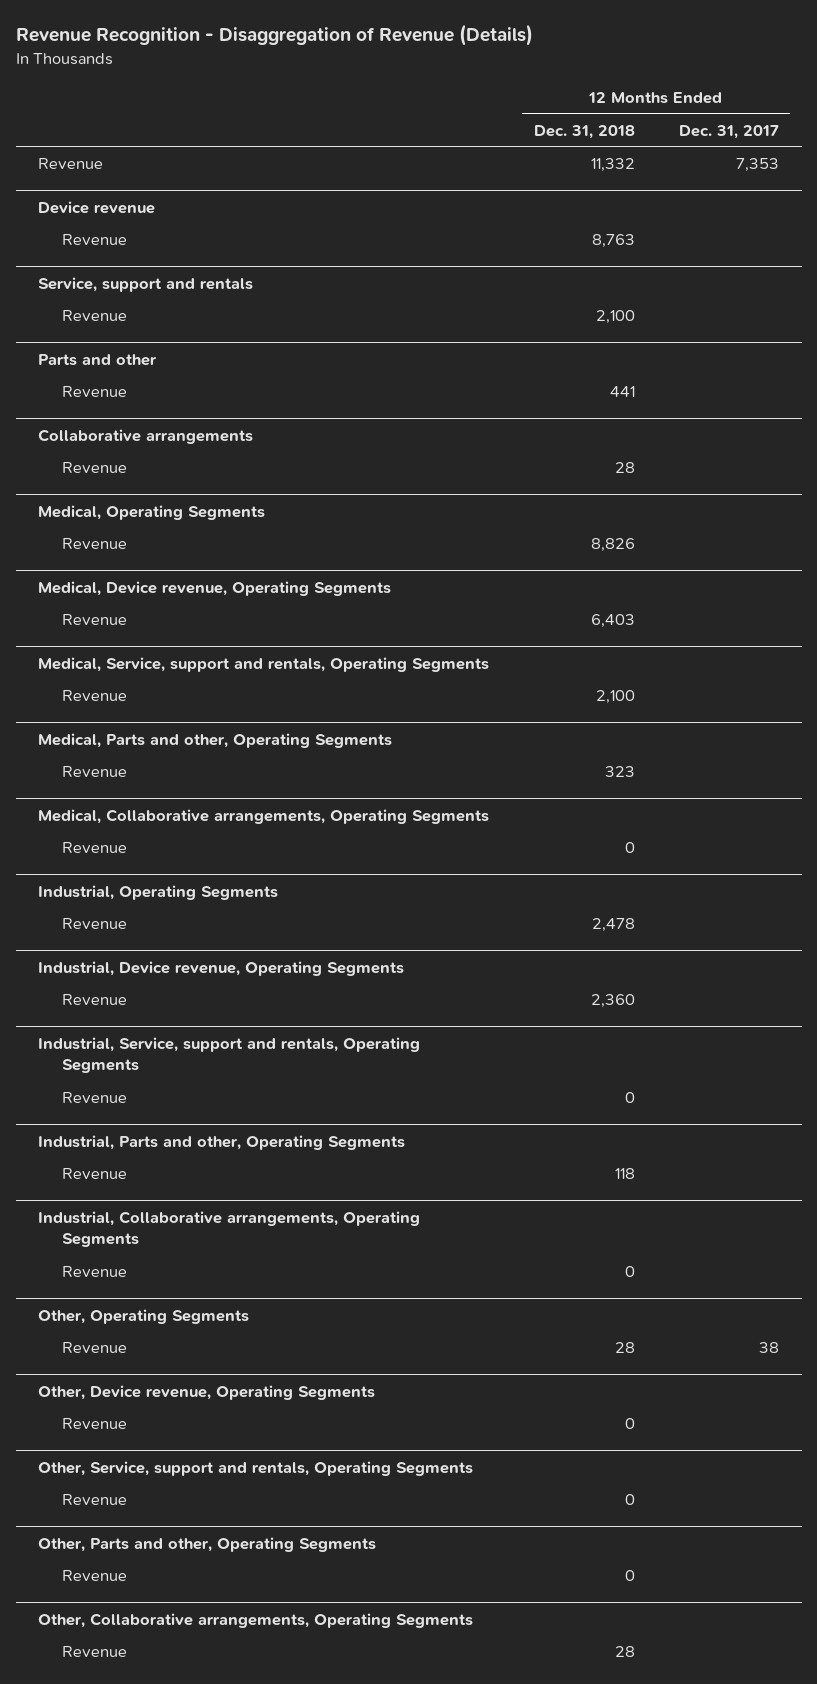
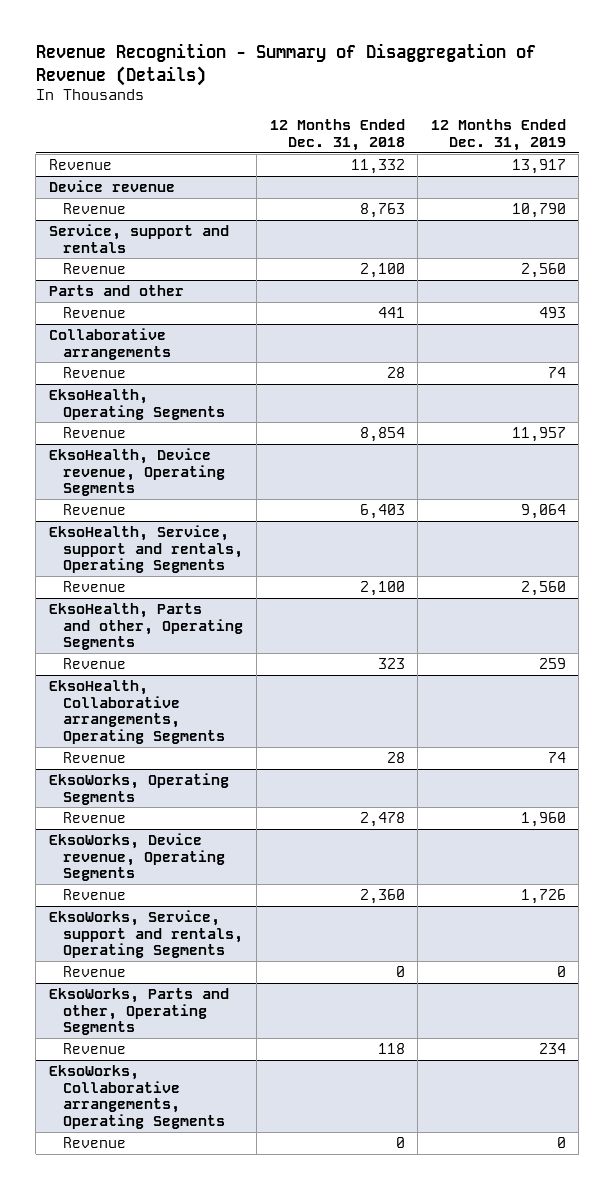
- Revenue Recognition - Disaggregation of Revenue (Details)
+ Revenue Recognition - Summary of Disaggregation of Revenue (Details)
- | 12 Months Ended Dec. 31, 2018 | 12 Months Ended Dec. 31, 2017
+ | 12 Months Ended Dec. 31, 2018 | 12 Months Ended Dec. 31, 2019
- Medical, Operating Segments
- Revenue | 8,826 |
- Medical, Device revenue, Operating Segments
+ EksoHealth, Operating Segments
+ Revenue | 8,854 | 11,957
+ EksoHealth, Device revenue, Operating Segments
- Medical, Service, support and rentals, Operating Segments
+ EksoHealth, Service, support and rentals, Operating Segments
- Medical, Parts and other, Operating Segments
+ EksoHealth, Parts and other, Operating Segments
- Medical, Collaborative arrangements, Operating Segments
- Revenue | 0 |
- Industrial, Operating Segments
+ EksoHealth, Collaborative arrangements, Operating Segments
+ Revenue | 28 | 74
+ EksoWorks, Operating Segments
- Industrial, Device revenue, Operating Segments
+ EksoWorks, Device revenue, Operating Segments
- Industrial, Service, support and rentals, Operating Segments
+ EksoWorks, Service, support and rentals, Operating Segments
- Industrial, Parts and other, Operating Segments
+ EksoWorks, Parts and other, Operating Segments
- Industrial, Collaborative arrangements, Operating Segments
- Revenue | 0 |
- Other, Operating Segments
- Revenue | 28 | 38
- Other, Device revenue, Operating Segments
- Revenue | 0 |
- Other, Service, support and rentals, Operating Segments
- Revenue | 0 |
- Other, Parts and other, Operating Segments
+ EksoWorks, Collaborative arrangements, Operating Segments
- Other, Collaborative arrangements, Operating Segments
- Revenue | 28 |

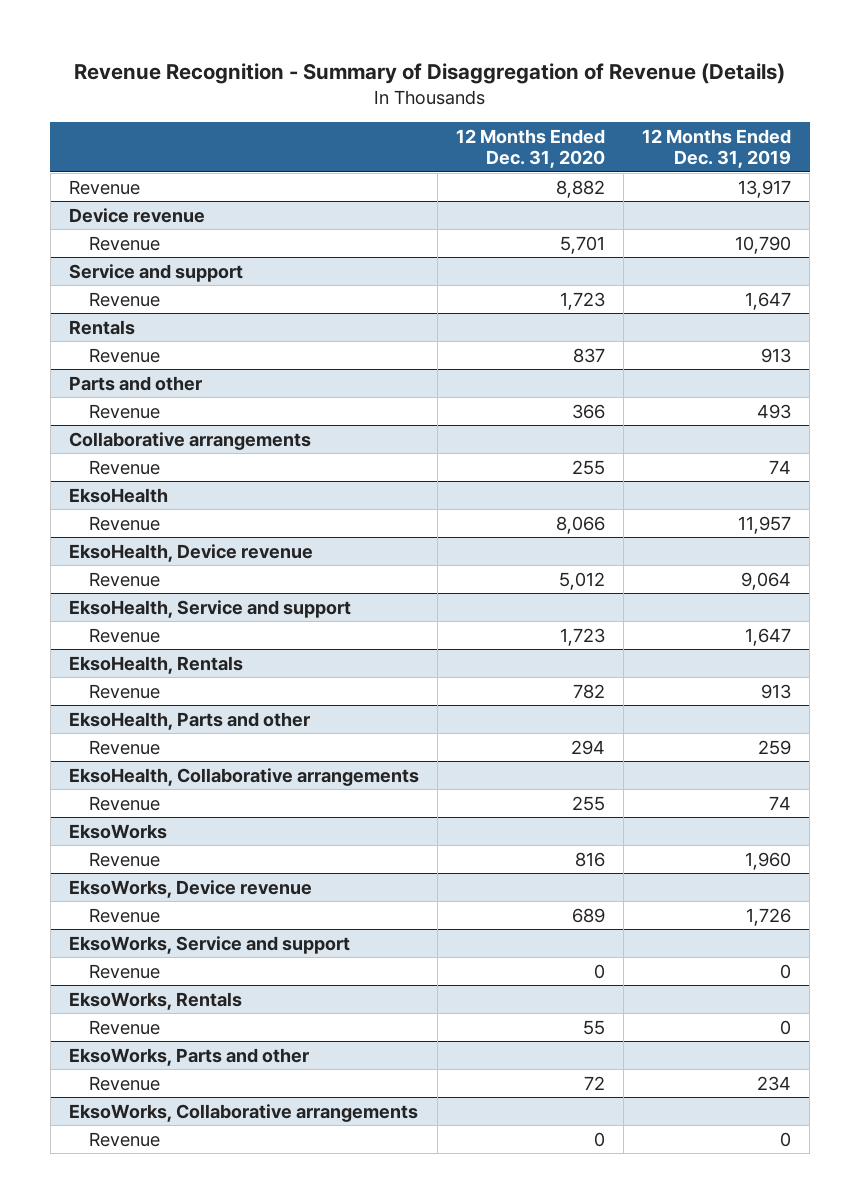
- | 12 Months Ended Dec. 31, 2018 | 12 Months Ended Dec. 31, 2019
+ | 12 Months Ended Dec. 31, 2020 | 12 Months Ended Dec. 31, 2019
- Service, support and rentals
- Revenue | 2,100 | 2,560
+ Service and support
+ Revenue | 1,723 | 1,647
+ Rentals
+ Revenue | 837 | 913
- EksoHealth, Operating Segments
+ EksoHealth
- EksoHealth, Device revenue, Operating Segments
+ EksoHealth, Device revenue
- EksoHealth, Service, support and rentals, Operating Segments
- Revenue | 2,100 | 2,560
- EksoHealth, Parts and other, Operating Segments
+ EksoHealth, Service and support
+ Revenue | 1,723 | 1,647
+ EksoHealth, Rentals
+ Revenue | 782 | 913
+ EksoHealth, Parts and other
- EksoHealth, Collaborative arrangements, Operating Segments
+ EksoHealth, Collaborative arrangements
- EksoWorks, Operating Segments
+ EksoWorks
- EksoWorks, Device revenue, Operating Segments
+ EksoWorks, Device revenue
- EksoWorks, Service, support and rentals, Operating Segments
+ EksoWorks, Service and support
- EksoWorks, Parts and other, Operating Segments
+ EksoWorks, Rentals
+ Revenue | 55 | 0
+ EksoWorks, Parts and other
- EksoWorks, Collaborative arrangements, Operating Segments
+ EksoWorks, Collaborative arrangements

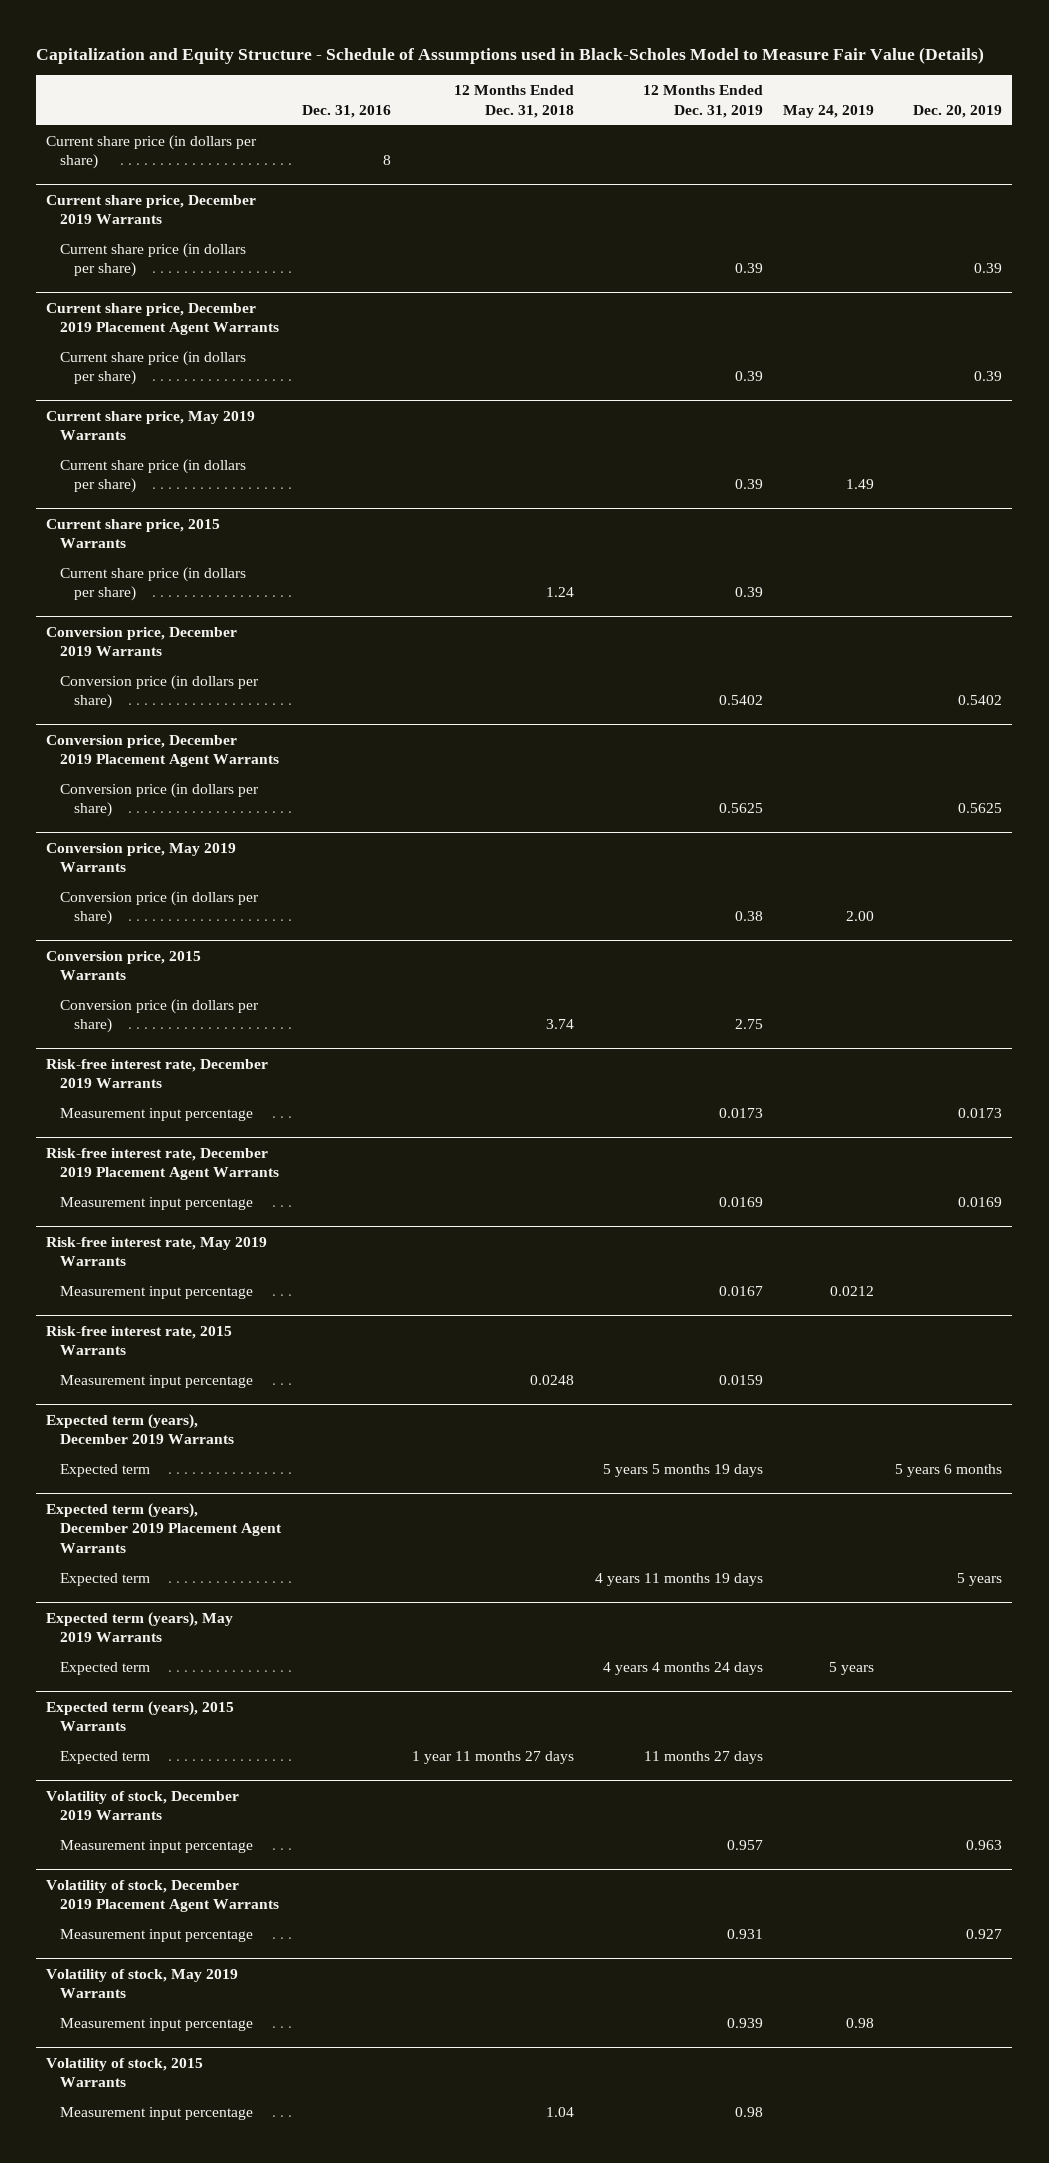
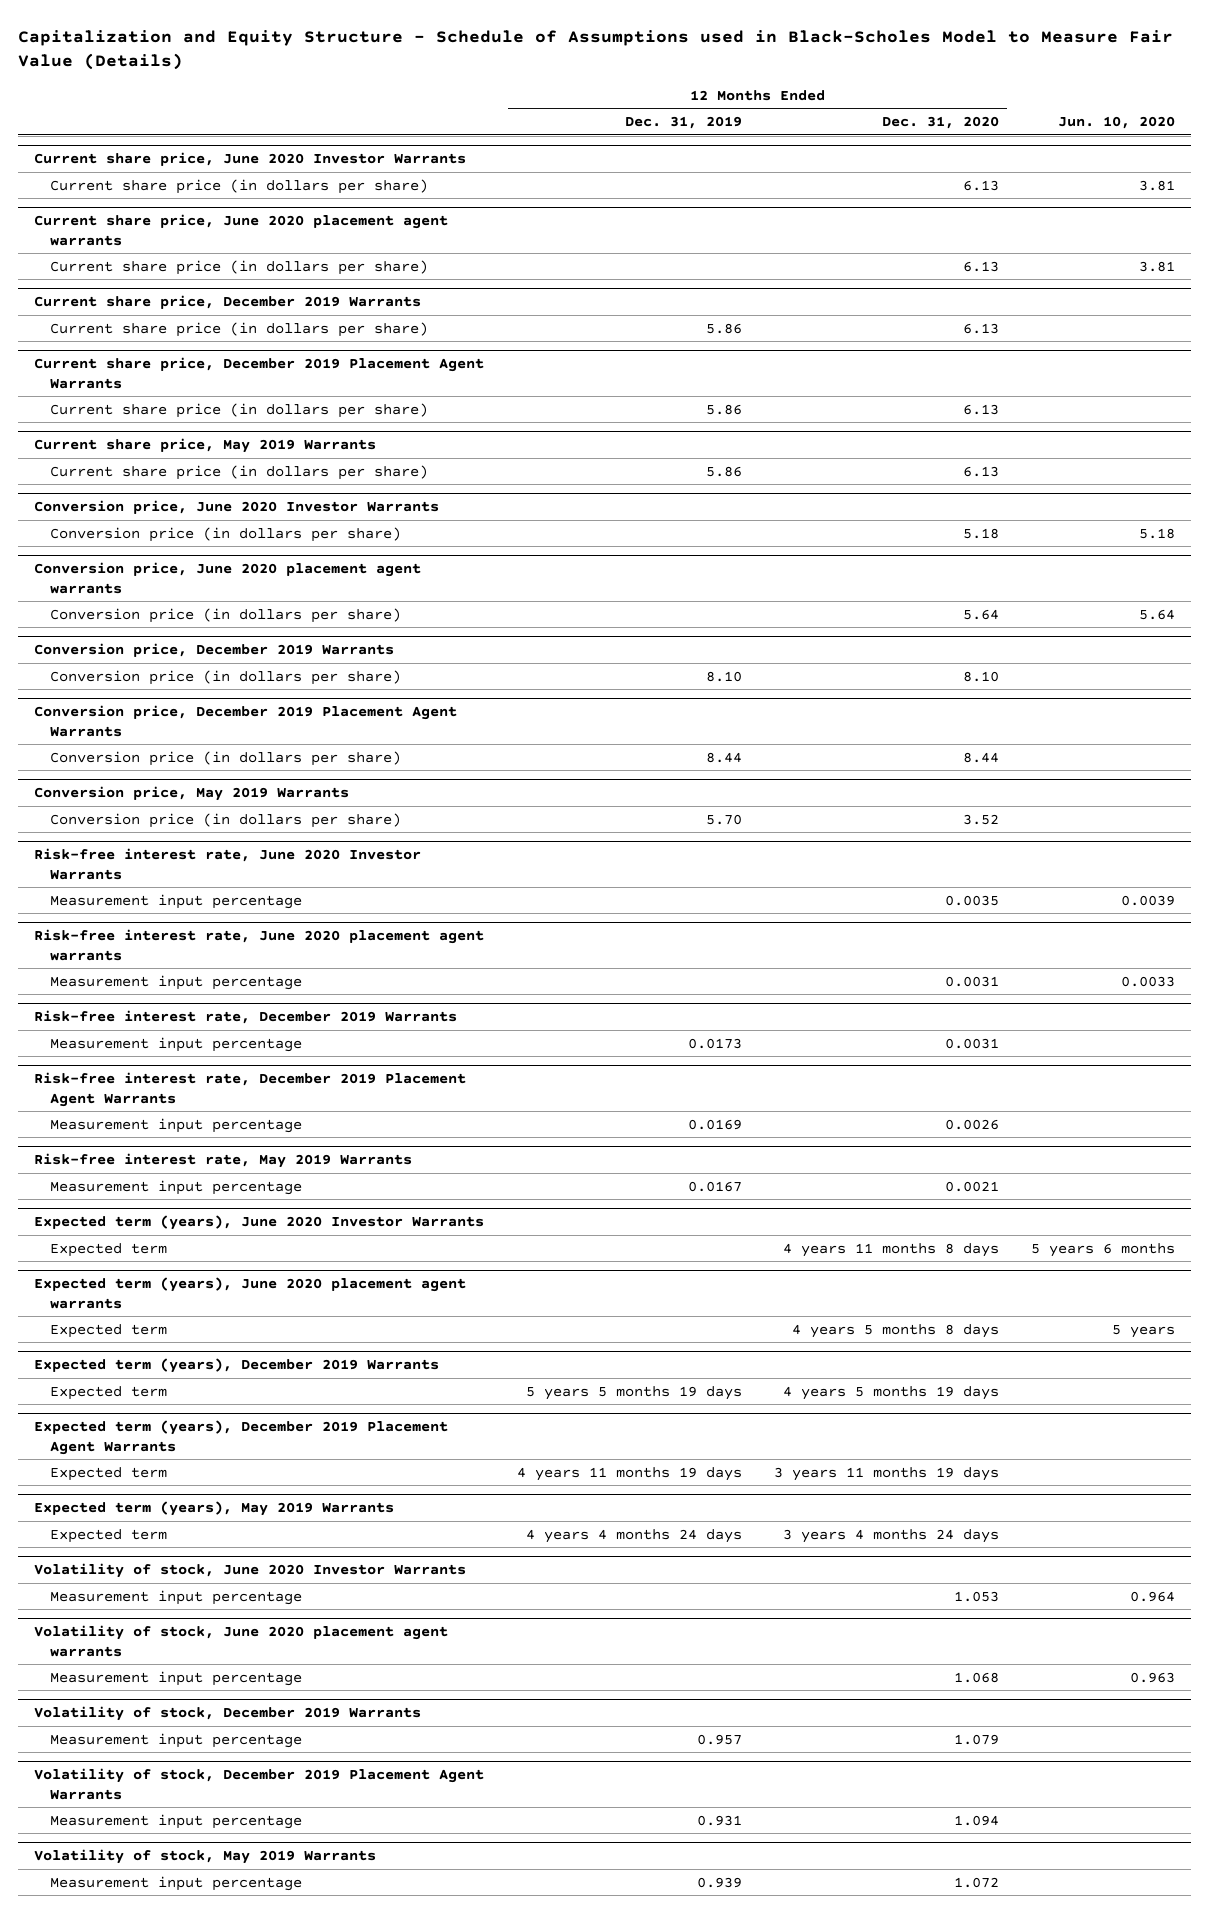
- | Dec. 31, 2016 | 12 Months Ended Dec. 31, 2018 | 12 Months Ended Dec. 31, 2019 | May 24, 2019 | Dec. 20, 2019
+ | 12 Months Ended Dec. 31, 2019 | 12 Months Ended Dec. 31, 2020 | Jun. 10, 2020
+ Current share price, June 2020 Investor Warrants
+ Current share price, June 2020 placement agent warrants
+ Current share price (in dollars per share) | | 6.13 | 3.81
@ Current share price, December 2019 Warrants
- Current share price (in dollars per share) | | | 0.39 | | 0.39
+ Current share price (in dollars per share) | 5.86 | 6.13 |
@ Current share price, December 2019 Placement Agent Warrants
- Current share price (in dollars per share) | | | 0.39 | | 0.39
+ Current share price (in dollars per share) | 5.86 | 6.13 |
@ Current share price, May 2019 Warrants
- Current share price (in dollars per share) | | | 0.39 | 1.49 |
- Current share price, 2015 Warrants
- Current share price (in dollars per share) | | 1.24 | 0.39 | |
@ Current share price, May 2019 Warrants
+ Current share price (in dollars per share) | 5.86 | 6.13 |
+ Conversion price, June 2020 Investor Warrants
+ Conversion price (in dollars per share) | | 5.18 | 5.18
+ Conversion price, June 2020 placement agent warrants
+ Conversion price (in dollars per share) | | 5.64 | 5.64
@ Conversion price, December 2019 Warrants
- Conversion price (in dollars per share) | | | 0.5402 | | 0.5402
+ Conversion price (in dollars per share) | 8.10 | 8.10 |
@ Conversion price, December 2019 Placement Agent Warrants
- Conversion price (in dollars per share) | | | 0.5625 | | 0.5625
+ Conversion price (in dollars per share) | 8.44 | 8.44 |
@ Conversion price, May 2019 Warrants
- Conversion price (in dollars per share) | | | 0.38 | 2.00 |
- Conversion price, 2015 Warrants
- Conversion price (in dollars per share) | | 3.74 | 2.75 | |
@ Conversion price, May 2019 Warrants
+ Conversion price (in dollars per share) | 5.70 | 3.52 |
+ Risk-free interest rate, June 2020 Investor Warrants
+ Measurement input percentage | | 0.0035 | 0.0039
+ Risk-free interest rate, June 2020 placement agent warrants
+ Measurement input percentage | | 0.0031 | 0.0033
- Risk-free interest rate, 2015 Warrants
- Measurement input percentage | | 0.0248 | 0.0159 | |
+ Expected term (years), June 2020 Investor Warrants
+ Expected term | | 4 years 11 months 8 days | 5 years 6 months
+ Expected term (years), June 2020 placement agent warrants
+ Expected term | | 4 years 5 months 8 days | 5 years
- Expected term (years), 2015 Warrants
- Expected term | | 1 year 11 months 27 days | 11 months 27 days | |
+ Volatility of stock, June 2020 Investor Warrants
+ Measurement input percentage | | 1.053 | 0.964
+ Volatility of stock, June 2020 placement agent warrants
+ Measurement input percentage | | 1.068 | 0.963
- Volatility of stock, 2015 Warrants
- Measurement input percentage | | 1.04 | 0.98 | |

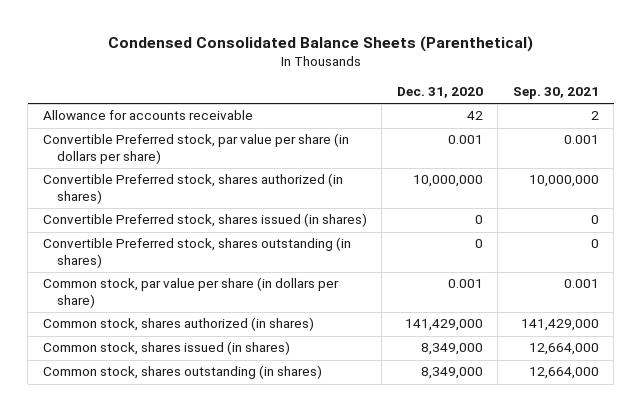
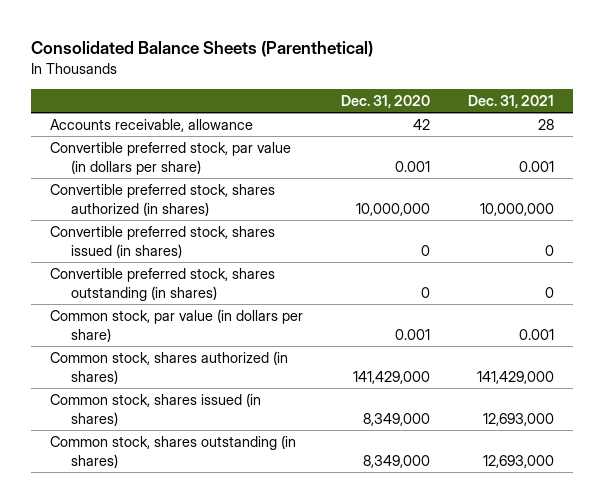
- Condensed Consolidated Balance Sheets (Parenthetical)
+ Consolidated Balance Sheets (Parenthetical)
- | Dec. 31, 2020 | Sep. 30, 2021
+ | Dec. 31, 2020 | Dec. 31, 2021
- Allowance for accounts receivable | 42 | 2
- Convertible Preferred stock, par value per share (in dollars per share) | 0.001 | 0.001
- Convertible Preferred stock, shares authorized (in shares) | 10,000,000 | 10,000,000
- Convertible Preferred stock, shares issued (in shares) | 0 | 0
- Convertible Preferred stock, shares outstanding (in shares) | 0 | 0
- Common stock, par value per share (in dollars per share) | 0.001 | 0.001
+ Accounts receivable, allowance | 42 | 28
+ Convertible preferred stock, par value (in dollars per share) | 0.001 | 0.001
+ Convertible preferred stock, shares authorized (in shares) | 10,000,000 | 10,000,000
+ Convertible preferred stock, shares issued (in shares) | 0 | 0
+ Convertible preferred stock, shares outstanding (in shares) | 0 | 0
+ Common stock, par value (in dollars per share) | 0.001 | 0.001

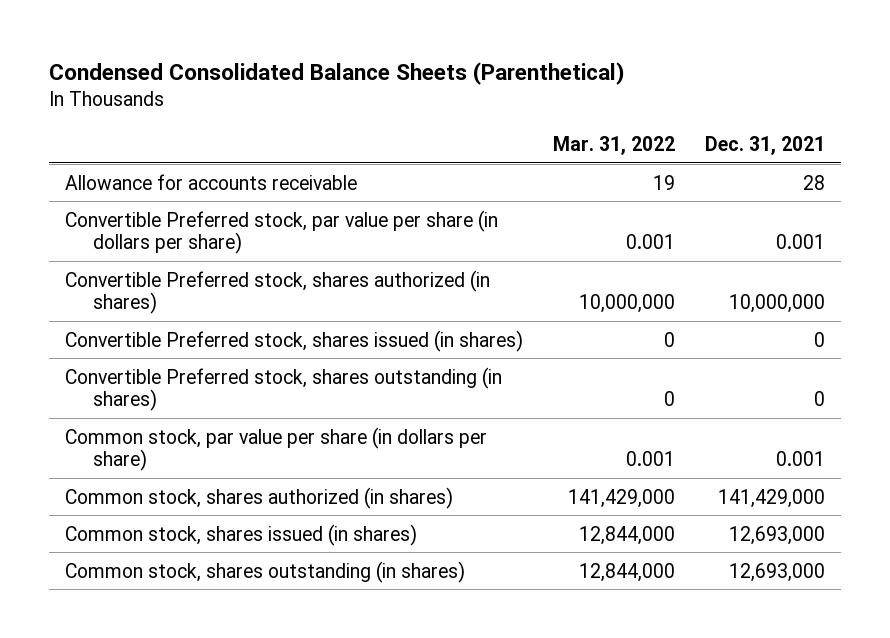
- Consolidated Balance Sheets (Parenthetical)
+ Condensed Consolidated Balance Sheets (Parenthetical)
- | Dec. 31, 2020 | Dec. 31, 2021
+ | Mar. 31, 2022 | Dec. 31, 2021
- Accounts receivable, allowance | 42 | 28
- Convertible preferred stock, par value (in dollars per share) | 0.001 | 0.001
- Convertible preferred stock, shares authorized (in shares) | 10,000,000 | 10,000,000
- Convertible preferred stock, shares issued (in shares) | 0 | 0
- Convertible preferred stock, shares outstanding (in shares) | 0 | 0
- Common stock, par value (in dollars per share) | 0.001 | 0.001
+ Allowance for accounts receivable | 19 | 28
+ Convertible Preferred stock, par value per share (in dollars per share) | 0.001 | 0.001
+ Convertible Preferred stock, shares authorized (in shares) | 10,000,000 | 10,000,000
+ Convertible Preferred stock, shares issued (in shares) | 0 | 0
+ Convertible Preferred stock, shares outstanding (in shares) | 0 | 0
+ Common stock, par value per share (in dollars per share) | 0.001 | 0.001

